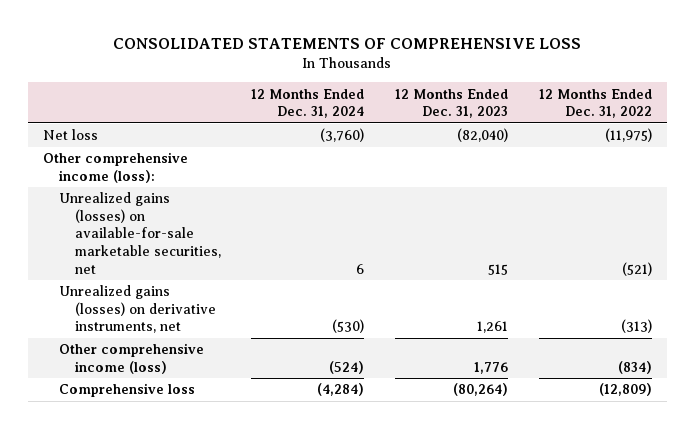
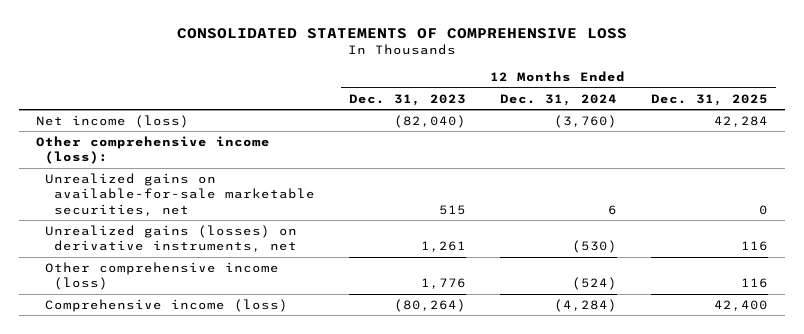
- | 12 Months Ended Dec. 31, 2024 | 12 Months Ended Dec. 31, 2023 | 12 Months Ended Dec. 31, 2022
+ | 12 Months Ended Dec. 31, 2023 | 12 Months Ended Dec. 31, 2024 | 12 Months Ended Dec. 31, 2025
- Net loss | (3,760) | (82,040) | (11,975)
+ Net income (loss) | (82,040) | (3,760) | 42,284
- Unrealized gains (losses) on available-for-sale marketable securities, net | 6 | 515 | (521)
+ Unrealized gains on available-for-sale marketable securities, net | 515 | 6 | 0
- Comprehensive loss | (4,284) | (80,264) | (12,809)
+ Comprehensive income (loss) | (80,264) | (4,284) | 42,400

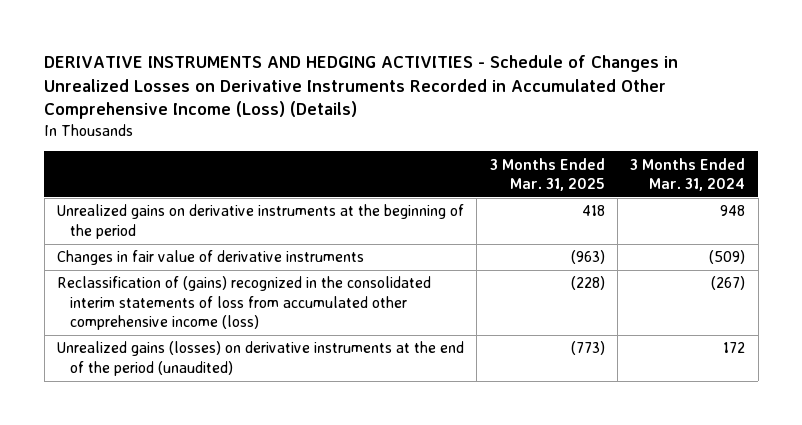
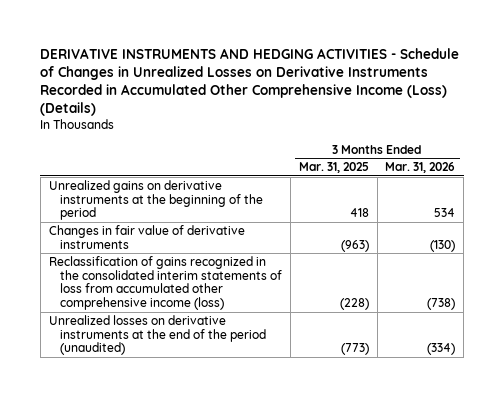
- | 3 Months Ended Mar. 31, 2025 | 3 Months Ended Mar. 31, 2024
+ | 3 Months Ended Mar. 31, 2025 | 3 Months Ended Mar. 31, 2026
- Reclassification of (gains) recognized in the consolidated interim statements of loss from accumulated other comprehensive income (loss) | (228) | (267)
- Unrealized gains (losses) on derivative instruments at the end of the period (unaudited) | (773) | 172
+ Reclassification of gains recognized in the consolidated interim statements of loss from accumulated other comprehensive income (loss) | (228) | (738)
+ Unrealized losses on derivative instruments at the end of the period (unaudited) | (773) | (334)

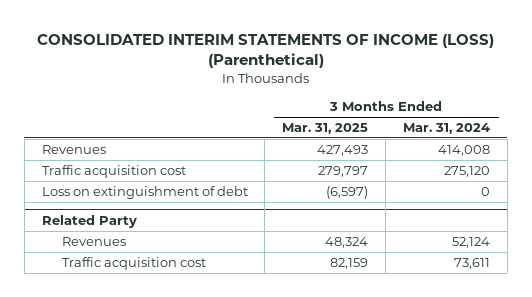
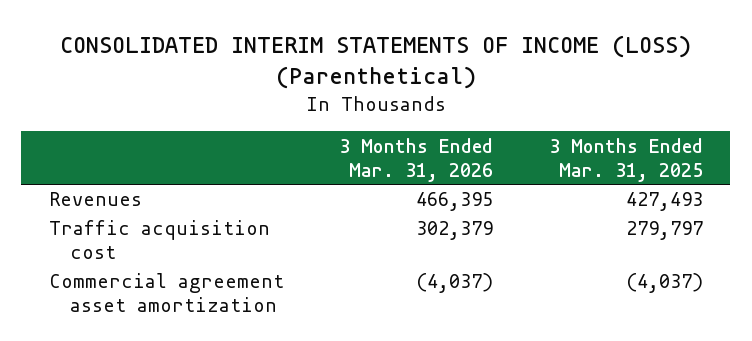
- | 3 Months Ended Mar. 31, 2025 | 3 Months Ended Mar. 31, 2024
+ | 3 Months Ended Mar. 31, 2026 | 3 Months Ended Mar. 31, 2025
- Loss on extinguishment of debt | (6,597) | 0
- Related Party
- Revenues | 48,324 | 52,124
- Traffic acquisition cost | 82,159 | 73,611
+ Commercial agreement asset amortization | (4,037) | (4,037)

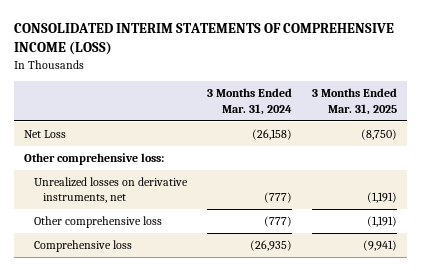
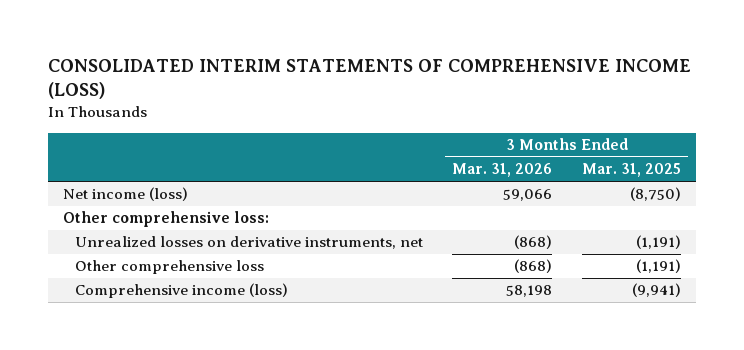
- | 3 Months Ended Mar. 31, 2024 | 3 Months Ended Mar. 31, 2025
+ | 3 Months Ended Mar. 31, 2026 | 3 Months Ended Mar. 31, 2025
- Net Loss | (26,158) | (8,750)
+ Net income (loss) | 59,066 | (8,750)
- Comprehensive loss | (26,935) | (9,941)
+ Comprehensive income (loss) | 58,198 | (9,941)

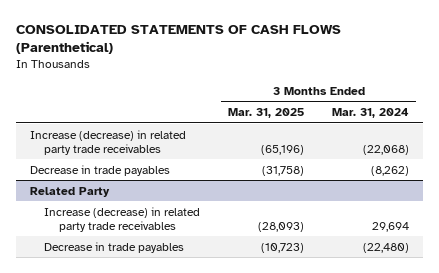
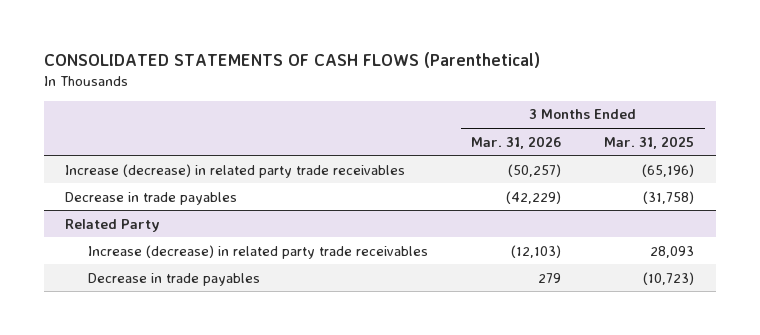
- | 3 Months Ended Mar. 31, 2025 | 3 Months Ended Mar. 31, 2024
+ | 3 Months Ended Mar. 31, 2026 | 3 Months Ended Mar. 31, 2025
@ Related Party
- Increase (decrease) in related party trade receivables | (28,093) | 29,694
+ Increase (decrease) in related party trade receivables | (12,103) | 28,093

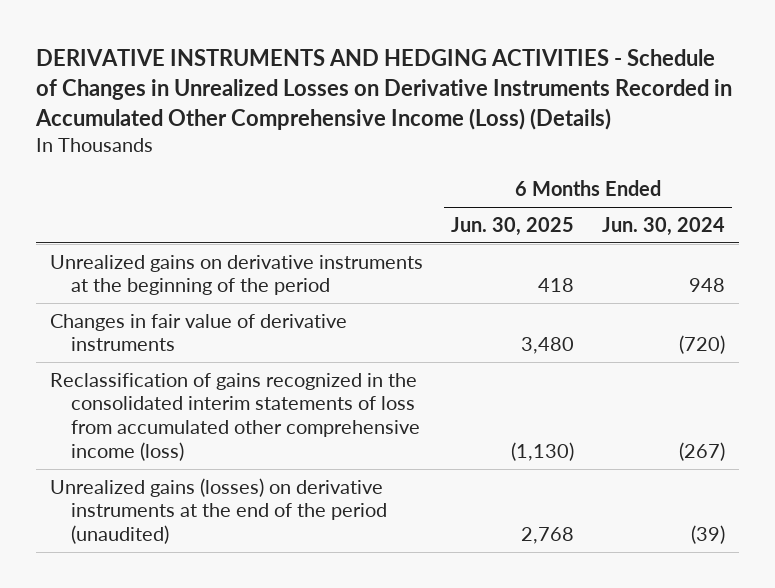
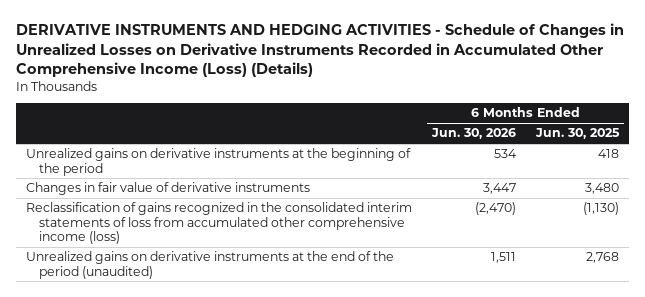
- | 6 Months Ended Jun. 30, 2025 | 6 Months Ended Jun. 30, 2024
+ | 6 Months Ended Jun. 30, 2026 | 6 Months Ended Jun. 30, 2025
- Unrealized gains (losses) on derivative instruments at the end of the period (unaudited) | 2,768 | (39)
+ Unrealized gains on derivative instruments at the end of the period (unaudited) | 1,511 | 2,768

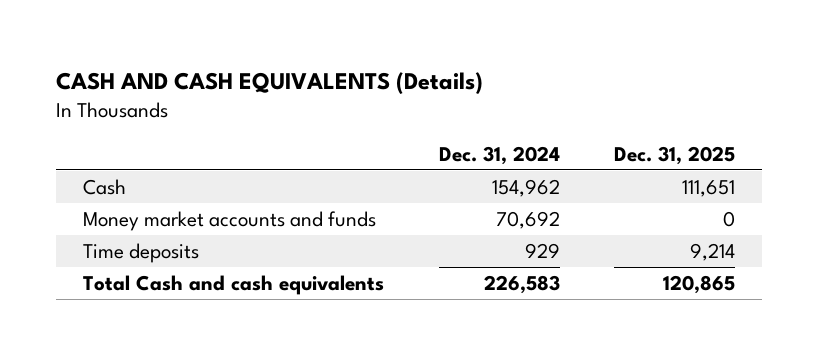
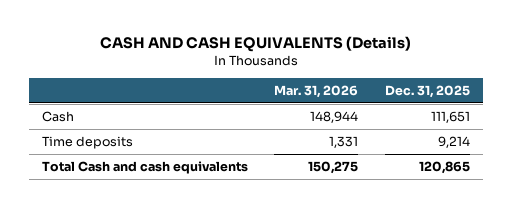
- | Dec. 31, 2024 | Dec. 31, 2025
+ | Mar. 31, 2026 | Dec. 31, 2025
- Money market accounts and funds | 70,692 | 0

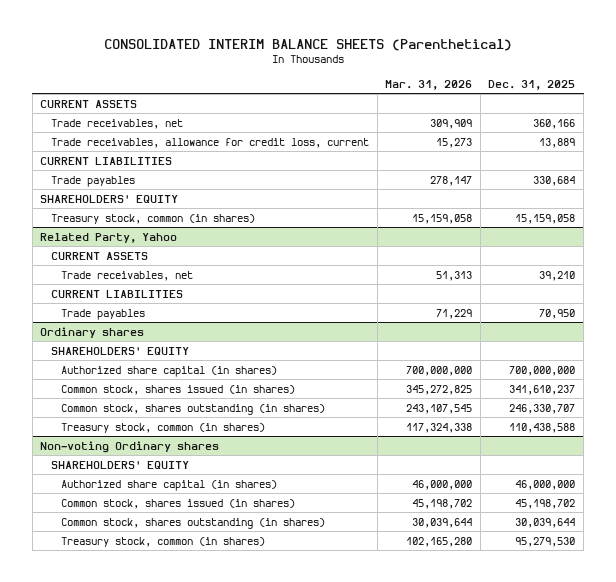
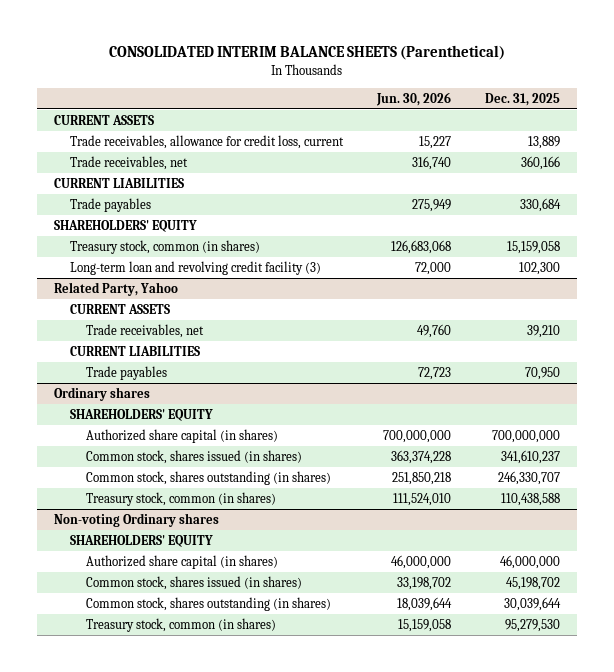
- | Mar. 31, 2026 | Dec. 31, 2025
+ | Jun. 30, 2026 | Dec. 31, 2025
moved down: Trade receivables, net | 316,740 | 360,166
+ Long-term loan and revolving credit facility (3) | 72,000 | 102,300

